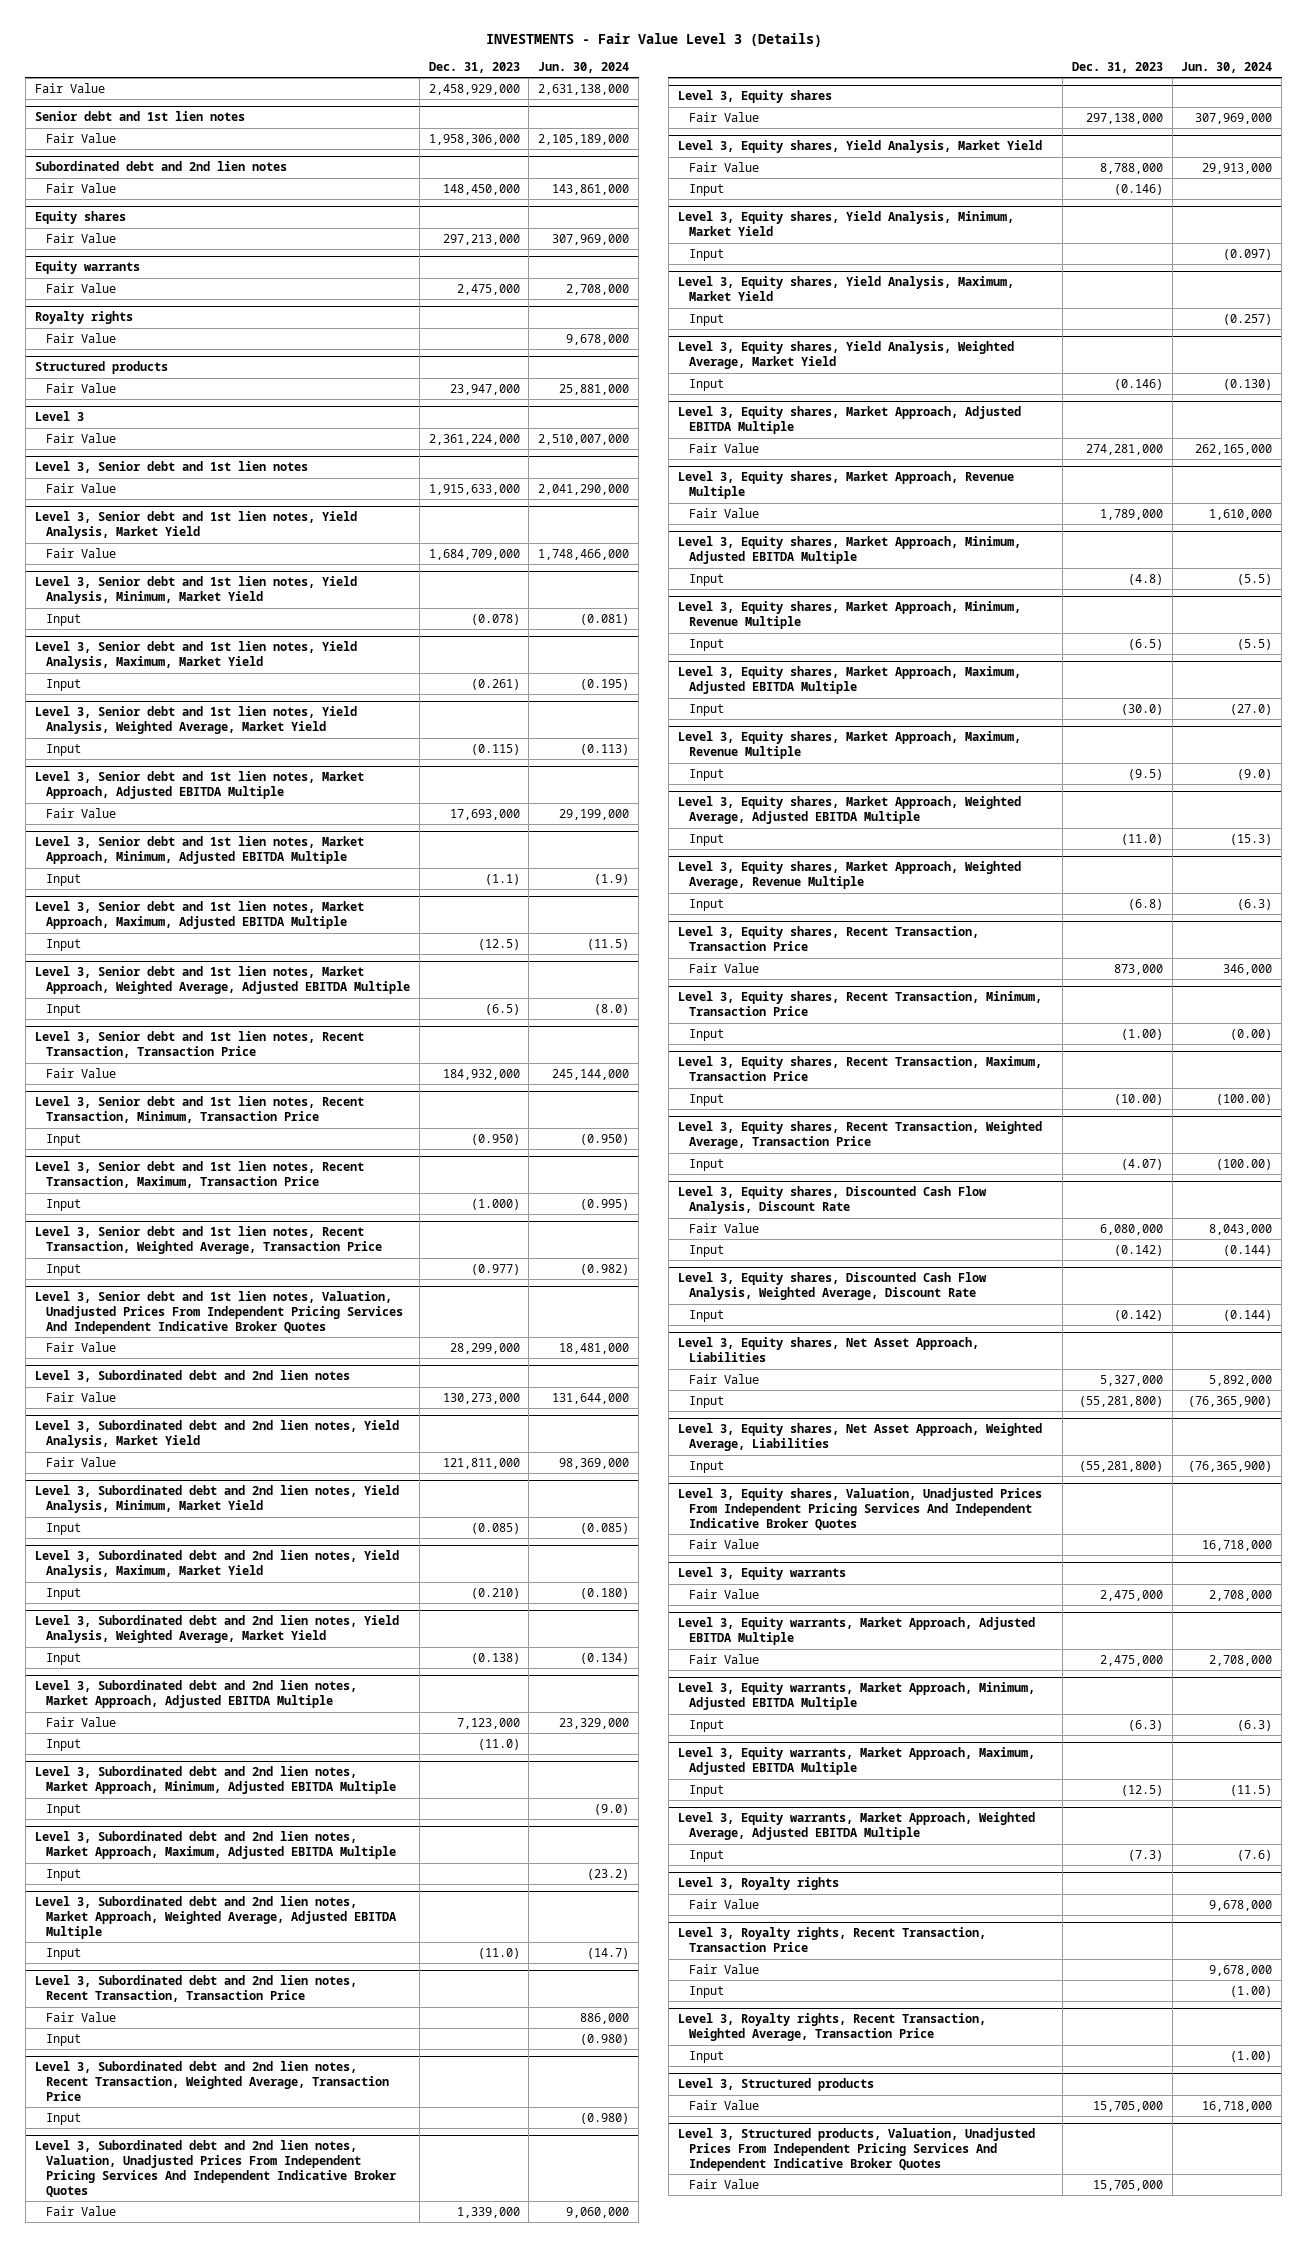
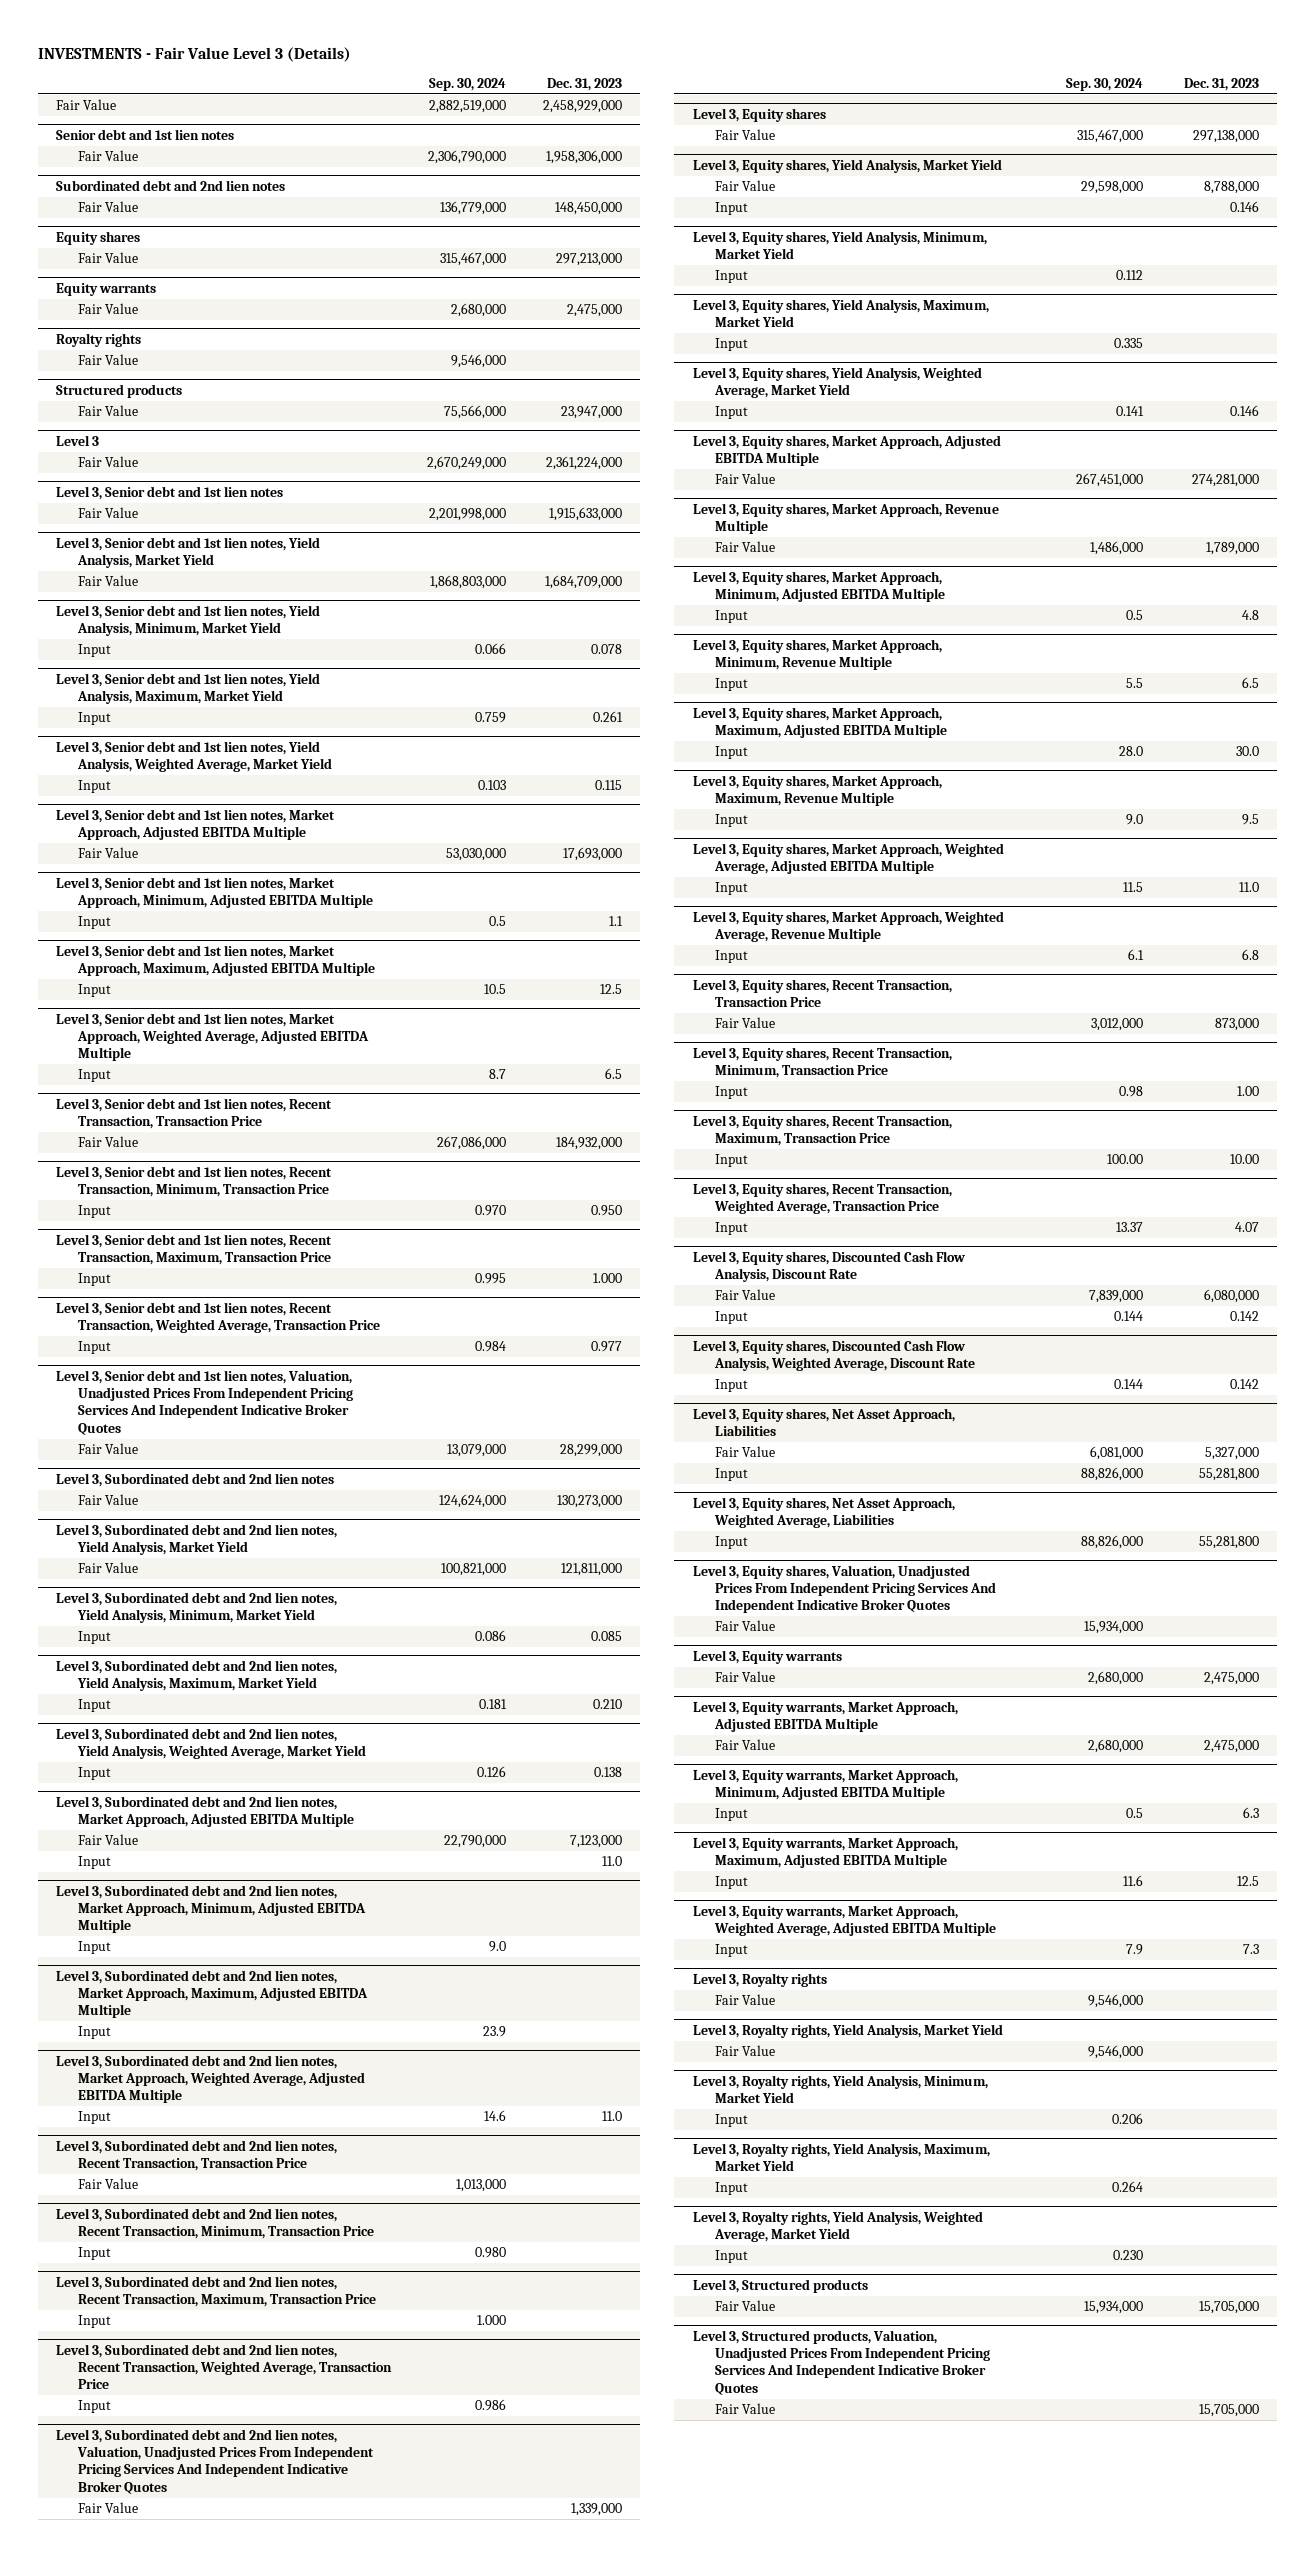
- | Dec. 31, 2023 | Jun. 30, 2024
+ | Sep. 30, 2024 | Dec. 31, 2023
@ Level 3, Senior debt and 1st lien notes, Yield Analysis, Minimum, Market Yield
- Input | (0.078) | (0.081)
+ Input | 0.066 | 0.078
@ Level 3, Senior debt and 1st lien notes, Yield Analysis, Maximum, Market Yield
- Input | (0.261) | (0.195)
+ Input | 0.759 | 0.261
@ Level 3, Senior debt and 1st lien notes, Yield Analysis, Weighted Average, Market Yield
- Input | (0.115) | (0.113)
+ Input | 0.103 | 0.115
@ Level 3, Senior debt and 1st lien notes, Market Approach, Minimum, Adjusted EBITDA Multiple
- Input | (1.1) | (1.9)
+ Input | 0.5 | 1.1
@ Level 3, Senior debt and 1st lien notes, Market Approach, Maximum, Adjusted EBITDA Multiple
- Input | (12.5) | (11.5)
+ Input | 10.5 | 12.5
@ Level 3, Senior debt and 1st lien notes, Market Approach, Weighted Average, Adjusted EBITDA Multiple
- Input | (6.5) | (8.0)
+ Input | 8.7 | 6.5
@ Level 3, Senior debt and 1st lien notes, Recent Transaction, Minimum, Transaction Price
- Input | (0.950) | (0.950)
+ Input | 0.970 | 0.950
@ Level 3, Senior debt and 1st lien notes, Recent Transaction, Maximum, Transaction Price
- Input | (1.000) | (0.995)
+ Input | 0.995 | 1.000
@ Level 3, Senior debt and 1st lien notes, Recent Transaction, Weighted Average, Transaction Price
- Input | (0.977) | (0.982)
+ Input | 0.984 | 0.977
@ Level 3, Subordinated debt and 2nd lien notes, Yield Analysis, Minimum, Market Yield
- Input | (0.085) | (0.085)
+ Input | 0.086 | 0.085
@ Level 3, Subordinated debt and 2nd lien notes, Yield Analysis, Maximum, Market Yield
- Input | (0.210) | (0.180)
+ Input | 0.181 | 0.210
@ Level 3, Subordinated debt and 2nd lien notes, Yield Analysis, Weighted Average, Market Yield
- Input | (0.138) | (0.134)
+ Input | 0.126 | 0.138
@ Level 3, Subordinated debt and 2nd lien notes, Market Approach, Adjusted EBITDA Multiple
- Input | (11.0) |
+ Input | | 11.0
@ Level 3, Subordinated debt and 2nd lien notes, Market Approach, Weighted Average, Adjusted EBITDA Multiple
- Input | (11.0) | (14.7)
+ Input | 14.6 | 11.0
+ Level 3, Subordinated debt and 2nd lien notes, Recent Transaction, Minimum, Transaction Price
+ Level 3, Subordinated debt and 2nd lien notes, Recent Transaction, Maximum, Transaction Price
+ Input | 1.000 |
@ Level 3, Equity shares, Yield Analysis, Market Yield
- Input | (0.146) |
+ Input | | 0.146
@ Level 3, Equity shares, Yield Analysis, Weighted Average, Market Yield
- Input | (0.146) | (0.130)
+ Input | 0.141 | 0.146
@ Level 3, Equity shares, Market Approach, Minimum, Adjusted EBITDA Multiple
- Input | (4.8) | (5.5)
+ Input | 0.5 | 4.8
@ Level 3, Equity shares, Market Approach, Minimum, Revenue Multiple
- Input | (6.5) | (5.5)
+ Input | 5.5 | 6.5
@ Level 3, Equity shares, Market Approach, Maximum, Adjusted EBITDA Multiple
- Input | (30.0) | (27.0)
+ Input | 28.0 | 30.0
@ Level 3, Equity shares, Market Approach, Maximum, Revenue Multiple
- Input | (9.5) | (9.0)
+ Input | 9.0 | 9.5
@ Level 3, Equity shares, Market Approach, Weighted Average, Adjusted EBITDA Multiple
- Input | (11.0) | (15.3)
+ Input | 11.5 | 11.0
@ Level 3, Equity shares, Market Approach, Weighted Average, Revenue Multiple
- Input | (6.8) | (6.3)
+ Input | 6.1 | 6.8
@ Level 3, Equity shares, Recent Transaction, Minimum, Transaction Price
- Input | (1.00) | (0.00)
+ Input | 0.98 | 1.00
@ Level 3, Equity shares, Recent Transaction, Maximum, Transaction Price
- Input | (10.00) | (100.00)
+ Input | 100.00 | 10.00
@ Level 3, Equity shares, Recent Transaction, Weighted Average, Transaction Price
- Input | (4.07) | (100.00)
+ Input | 13.37 | 4.07
@ Level 3, Equity shares, Discounted Cash Flow Analysis, Discount Rate
- Input | (0.142) | (0.144)
+ Input | 0.144 | 0.142
@ Level 3, Equity shares, Discounted Cash Flow Analysis, Weighted Average, Discount Rate
- Input | (0.142) | (0.144)
+ Input | 0.144 | 0.142
@ Level 3, Equity shares, Net Asset Approach, Liabilities
- Input | (55,281,800) | (76,365,900)
+ Input | 88,826,000 | 55,281,800
@ Level 3, Equity shares, Net Asset Approach, Weighted Average, Liabilities
- Input | (55,281,800) | (76,365,900)
+ Input | 88,826,000 | 55,281,800
@ Level 3, Equity warrants, Market Approach, Minimum, Adjusted EBITDA Multiple
- Input | (6.3) | (6.3)
+ Input | 0.5 | 6.3
@ Level 3, Equity warrants, Market Approach, Maximum, Adjusted EBITDA Multiple
- Input | (12.5) | (11.5)
+ Input | 11.6 | 12.5
@ Level 3, Equity warrants, Market Approach, Weighted Average, Adjusted EBITDA Multiple
- Input | (7.3) | (7.6)
+ Input | 7.9 | 7.3
- Level 3, Royalty rights, Recent Transaction, Transaction Price
+ Level 3, Royalty rights, Yield Analysis, Market Yield
+ Level 3, Royalty rights, Yield Analysis, Minimum, Market Yield
- Level 3, Royalty rights, Recent Transaction, Weighted Average, Transaction Price
+ Level 3, Royalty rights, Yield Analysis, Maximum, Market Yield
+ Level 3, Royalty rights, Yield Analysis, Weighted Average, Market Yield
+ Input | 0.230 |

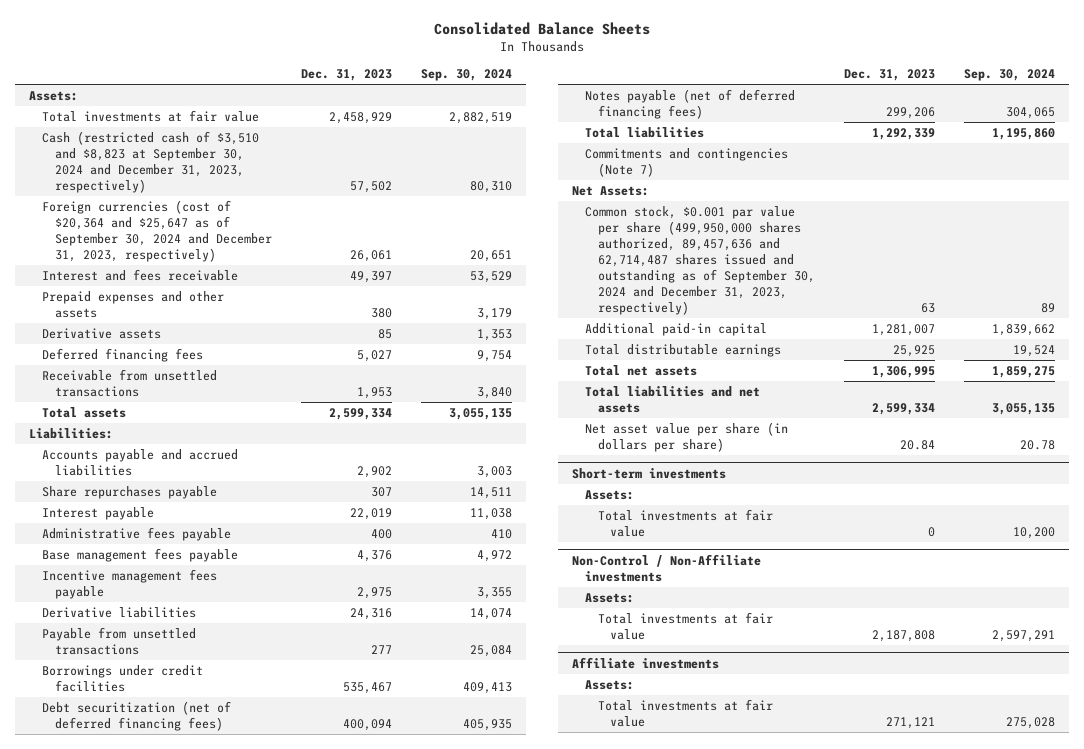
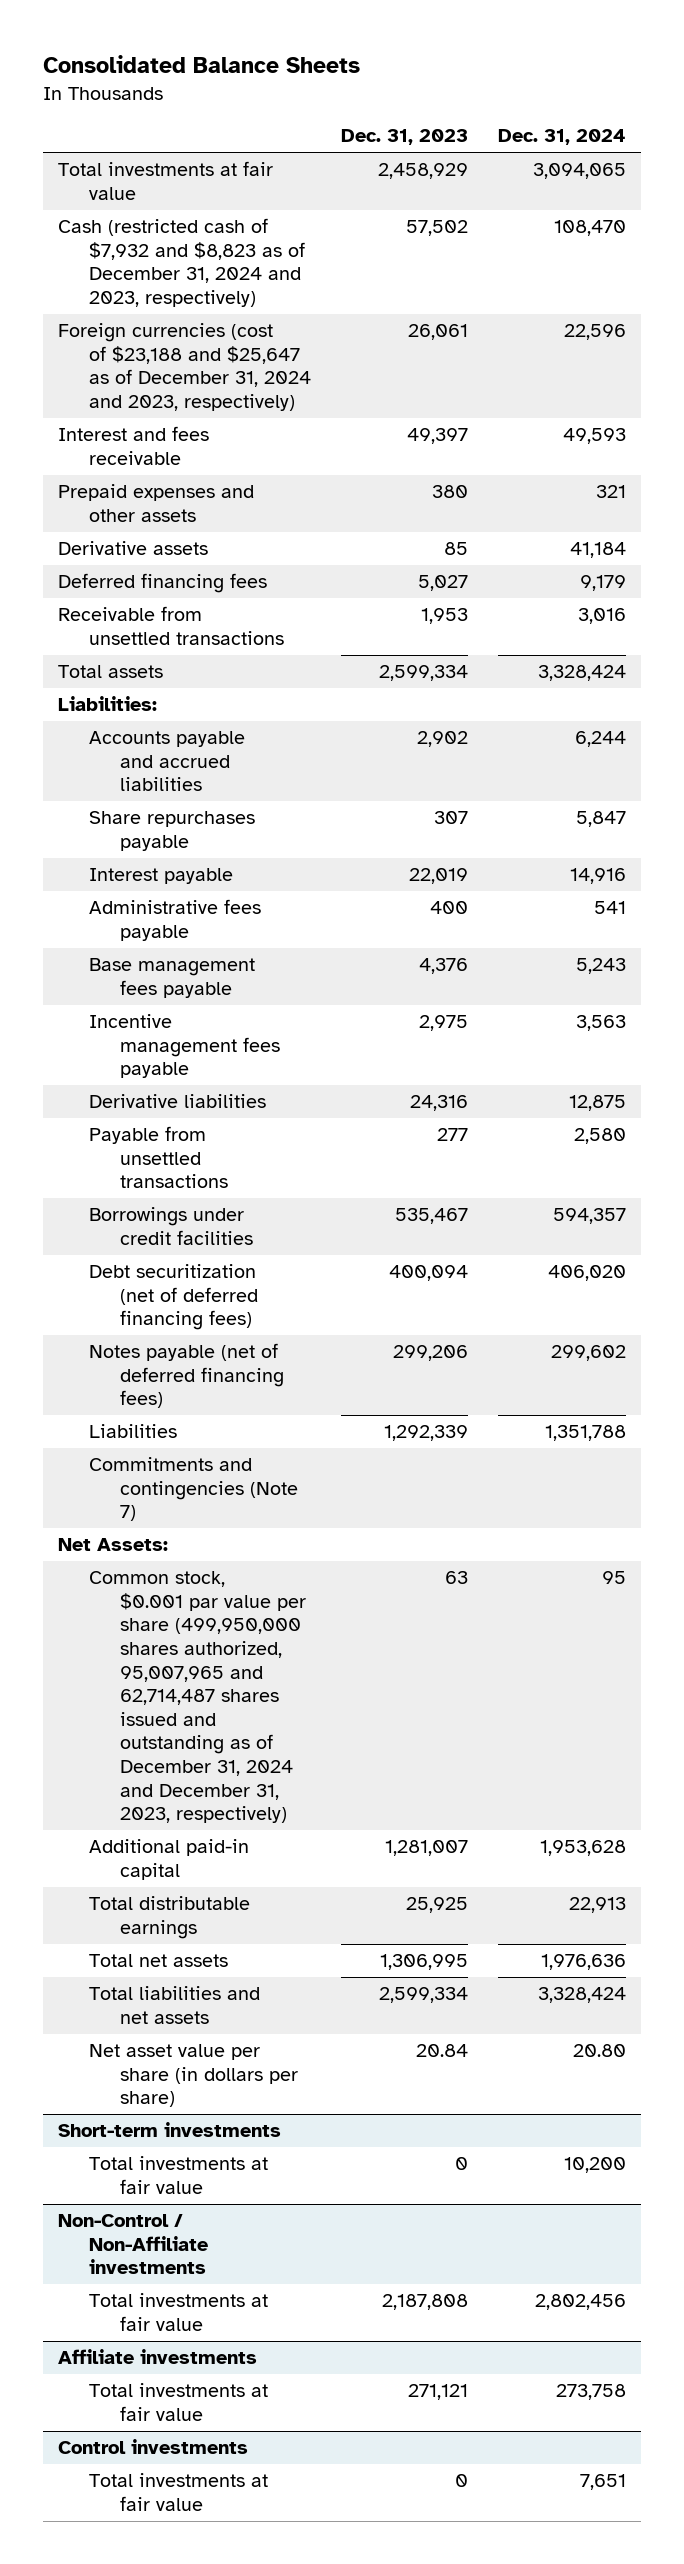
- | Dec. 31, 2023 | Sep. 30, 2024
+ | Dec. 31, 2023 | Dec. 31, 2024
- Assets:
- Cash (restricted cash of $3,510 and $8,823 at September 30, 2024 and December 31, 2023, respectively) | 57,502 | 80,310
- Foreign currencies (cost of $20,364 and $25,647 as of September 30, 2024 and December 31, 2023, respectively) | 26,061 | 20,651
+ Cash (restricted cash of $7,932 and $8,823 as of December 31, 2024 and 2023, respectively) | 57,502 | 108,470
+ Foreign currencies (cost of $23,188 and $25,647 as of December 31, 2024 and 2023, respectively) | 26,061 | 22,596
- Total liabilities | 1,292,339 | 1,195,860
+ Liabilities | 1,292,339 | 1,351,788
- Common stock, $0.001 par value per share (499,950,000 shares authorized, 89,457,636 and 62,714,487 shares issued and outstanding as of September 30, 2024 and December 31, 2023, respectively) | 63 | 89
+ Common stock, $0.001 par value per share (499,950,000 shares authorized, 95,007,965 and 62,714,487 shares issued and outstanding as of December 31, 2024 and December 31, 2023, respectively) | 63 | 95
@ Short-term investments
- Assets:
@ Non-Control / Non-Affiliate investments
- Assets:
@ Affiliate investments
- Assets:
+ Control investments
+ Total investments at fair value | 0 | 7,651

